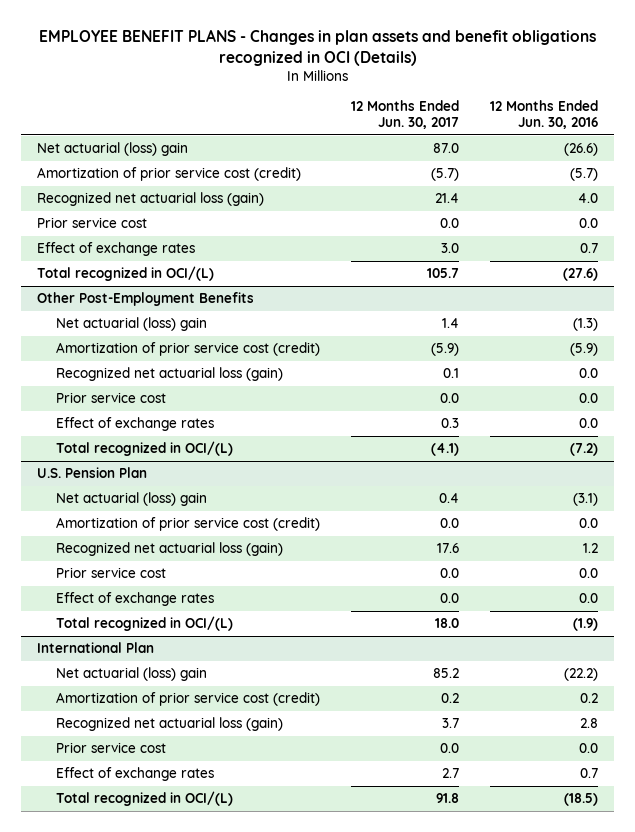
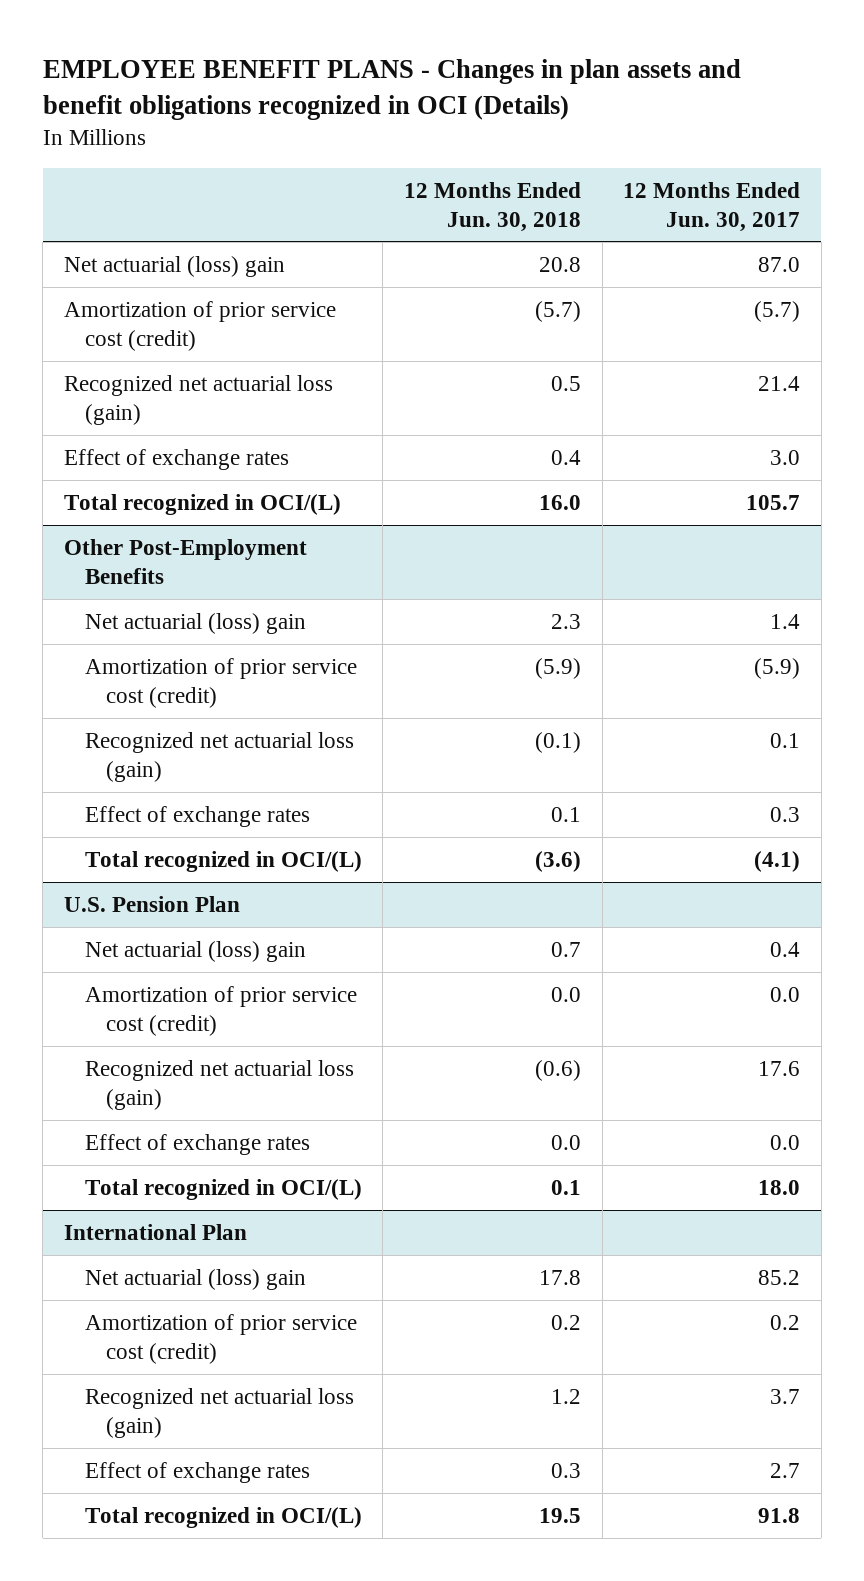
- | 12 Months Ended Jun. 30, 2017 | 12 Months Ended Jun. 30, 2016
+ | 12 Months Ended Jun. 30, 2018 | 12 Months Ended Jun. 30, 2017
- Prior service cost | 0.0 | 0.0
@ Other Post-Employment Benefits
- Prior service cost | 0.0 | 0.0
@ U.S. Pension Plan
- Prior service cost | 0.0 | 0.0
@ International Plan
- Prior service cost | 0.0 | 0.0

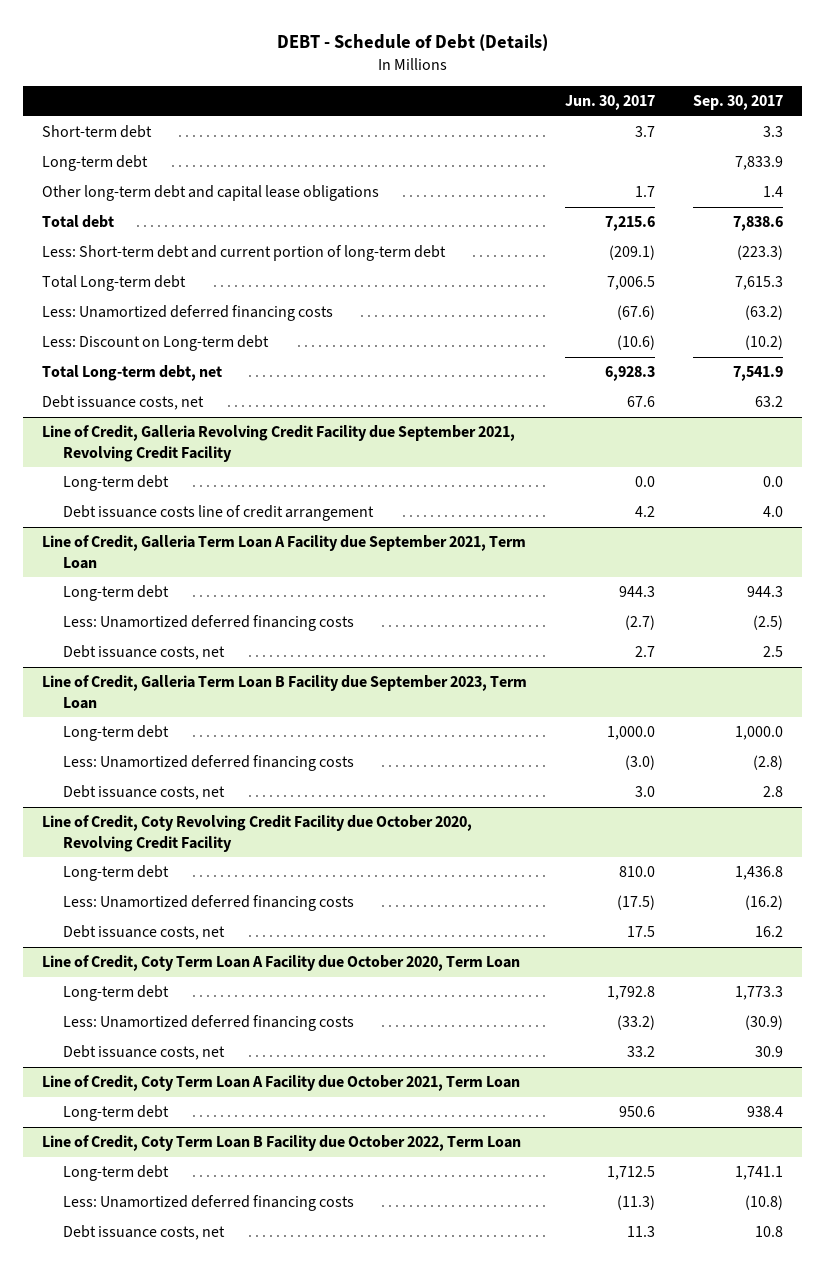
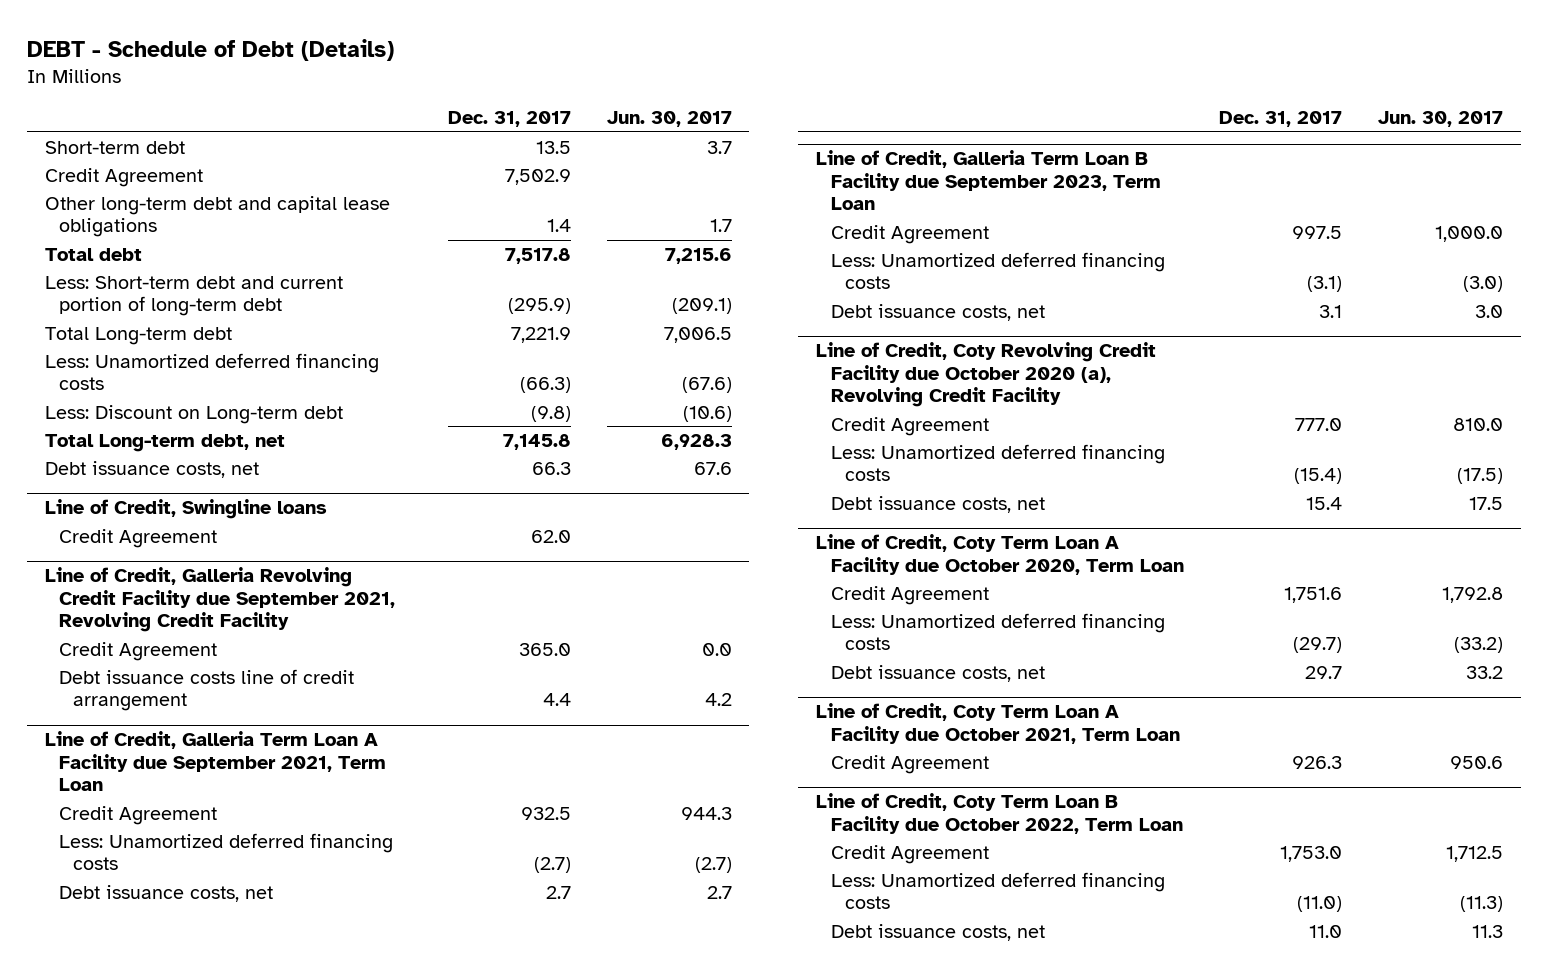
- | Jun. 30, 2017 | Sep. 30, 2017
+ | Dec. 31, 2017 | Jun. 30, 2017
- Long-term debt | | 7,833.9
+ Credit Agreement | 7,502.9 |
+ Line of Credit, Swingline loans
+ Credit Agreement | 62.0 |
@ Line of Credit, Galleria Revolving Credit Facility due September 2021, Revolving Credit Facility
- Long-term debt | 0.0 | 0.0
+ Credit Agreement | 365.0 | 0.0
@ Line of Credit, Galleria Term Loan A Facility due September 2021, Term Loan
- Long-term debt | 944.3 | 944.3
+ Credit Agreement | 932.5 | 944.3
@ Line of Credit, Galleria Term Loan B Facility due September 2023, Term Loan
- Long-term debt | 1,000.0 | 1,000.0
+ Credit Agreement | 997.5 | 1,000.0
- Line of Credit, Coty Revolving Credit Facility due October 2020, Revolving Credit Facility
- Long-term debt | 810.0 | 1,436.8
+ Line of Credit, Coty Revolving Credit Facility due October 2020 (a), Revolving Credit Facility
+ Credit Agreement | 777.0 | 810.0
@ Line of Credit, Coty Term Loan A Facility due October 2020, Term Loan
- Long-term debt | 1,792.8 | 1,773.3
+ Credit Agreement | 1,751.6 | 1,792.8
@ Line of Credit, Coty Term Loan A Facility due October 2021, Term Loan
- Long-term debt | 950.6 | 938.4
+ Credit Agreement | 926.3 | 950.6
@ Line of Credit, Coty Term Loan B Facility due October 2022, Term Loan
- Long-term debt | 1,712.5 | 1,741.1
+ Credit Agreement | 1,753.0 | 1,712.5

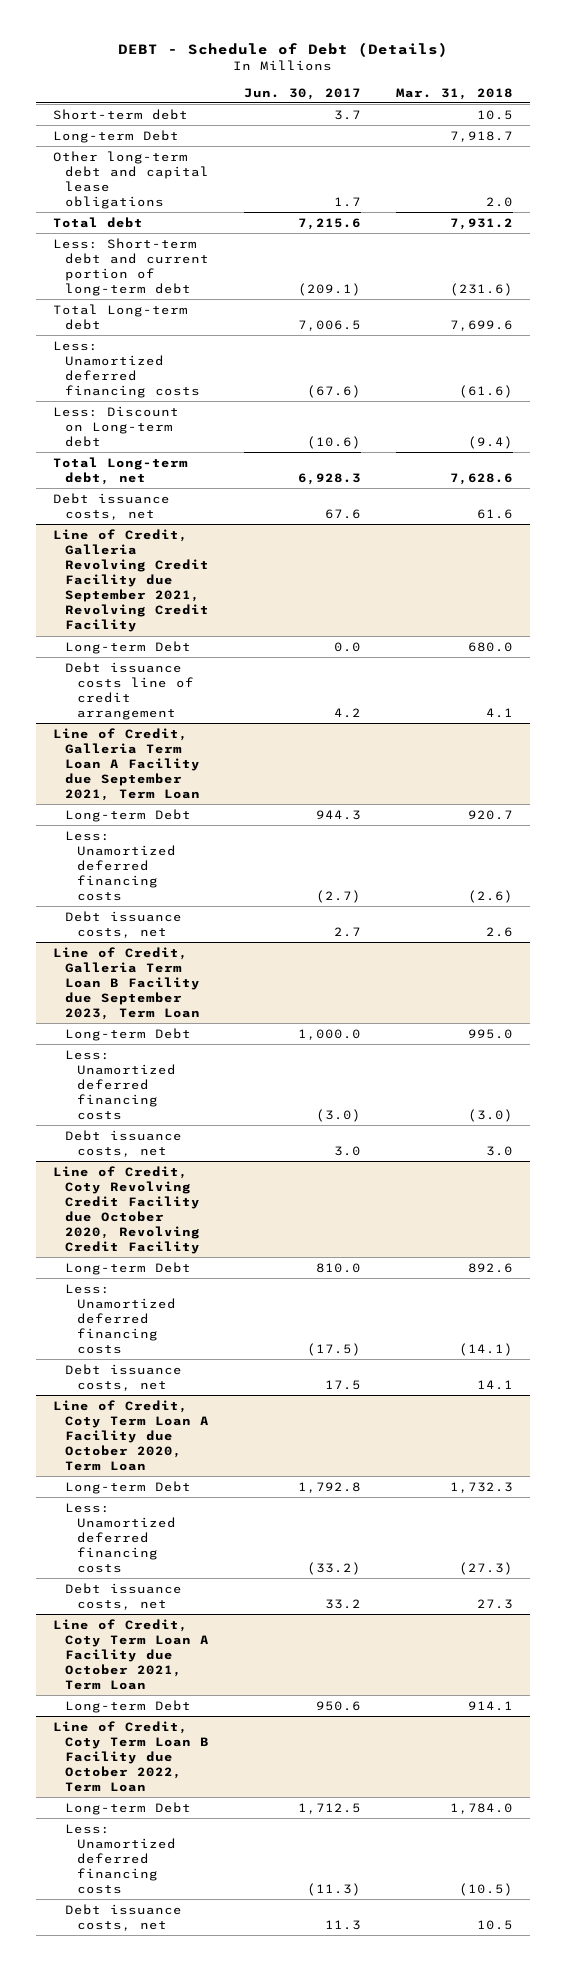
- | Dec. 31, 2017 | Jun. 30, 2017
+ | Jun. 30, 2017 | Mar. 31, 2018
- Credit Agreement | 7,502.9 |
+ Long-term Debt | | 7,918.7
- Line of Credit, Swingline loans
- Credit Agreement | 62.0 |
@ Line of Credit, Galleria Revolving Credit Facility due September 2021, Revolving Credit Facility
- Credit Agreement | 365.0 | 0.0
+ Long-term Debt | 0.0 | 680.0
@ Line of Credit, Galleria Term Loan A Facility due September 2021, Term Loan
- Credit Agreement | 932.5 | 944.3
+ Long-term Debt | 944.3 | 920.7
@ Line of Credit, Galleria Term Loan B Facility due September 2023, Term Loan
- Credit Agreement | 997.5 | 1,000.0
+ Long-term Debt | 1,000.0 | 995.0
- Line of Credit, Coty Revolving Credit Facility due October 2020 (a), Revolving Credit Facility
- Credit Agreement | 777.0 | 810.0
+ Line of Credit, Coty Revolving Credit Facility due October 2020, Revolving Credit Facility
+ Long-term Debt | 810.0 | 892.6
@ Line of Credit, Coty Term Loan A Facility due October 2020, Term Loan
- Credit Agreement | 1,751.6 | 1,792.8
+ Long-term Debt | 1,792.8 | 1,732.3
@ Line of Credit, Coty Term Loan A Facility due October 2021, Term Loan
- Credit Agreement | 926.3 | 950.6
+ Long-term Debt | 950.6 | 914.1
@ Line of Credit, Coty Term Loan B Facility due October 2022, Term Loan
- Credit Agreement | 1,753.0 | 1,712.5
+ Long-term Debt | 1,712.5 | 1,784.0

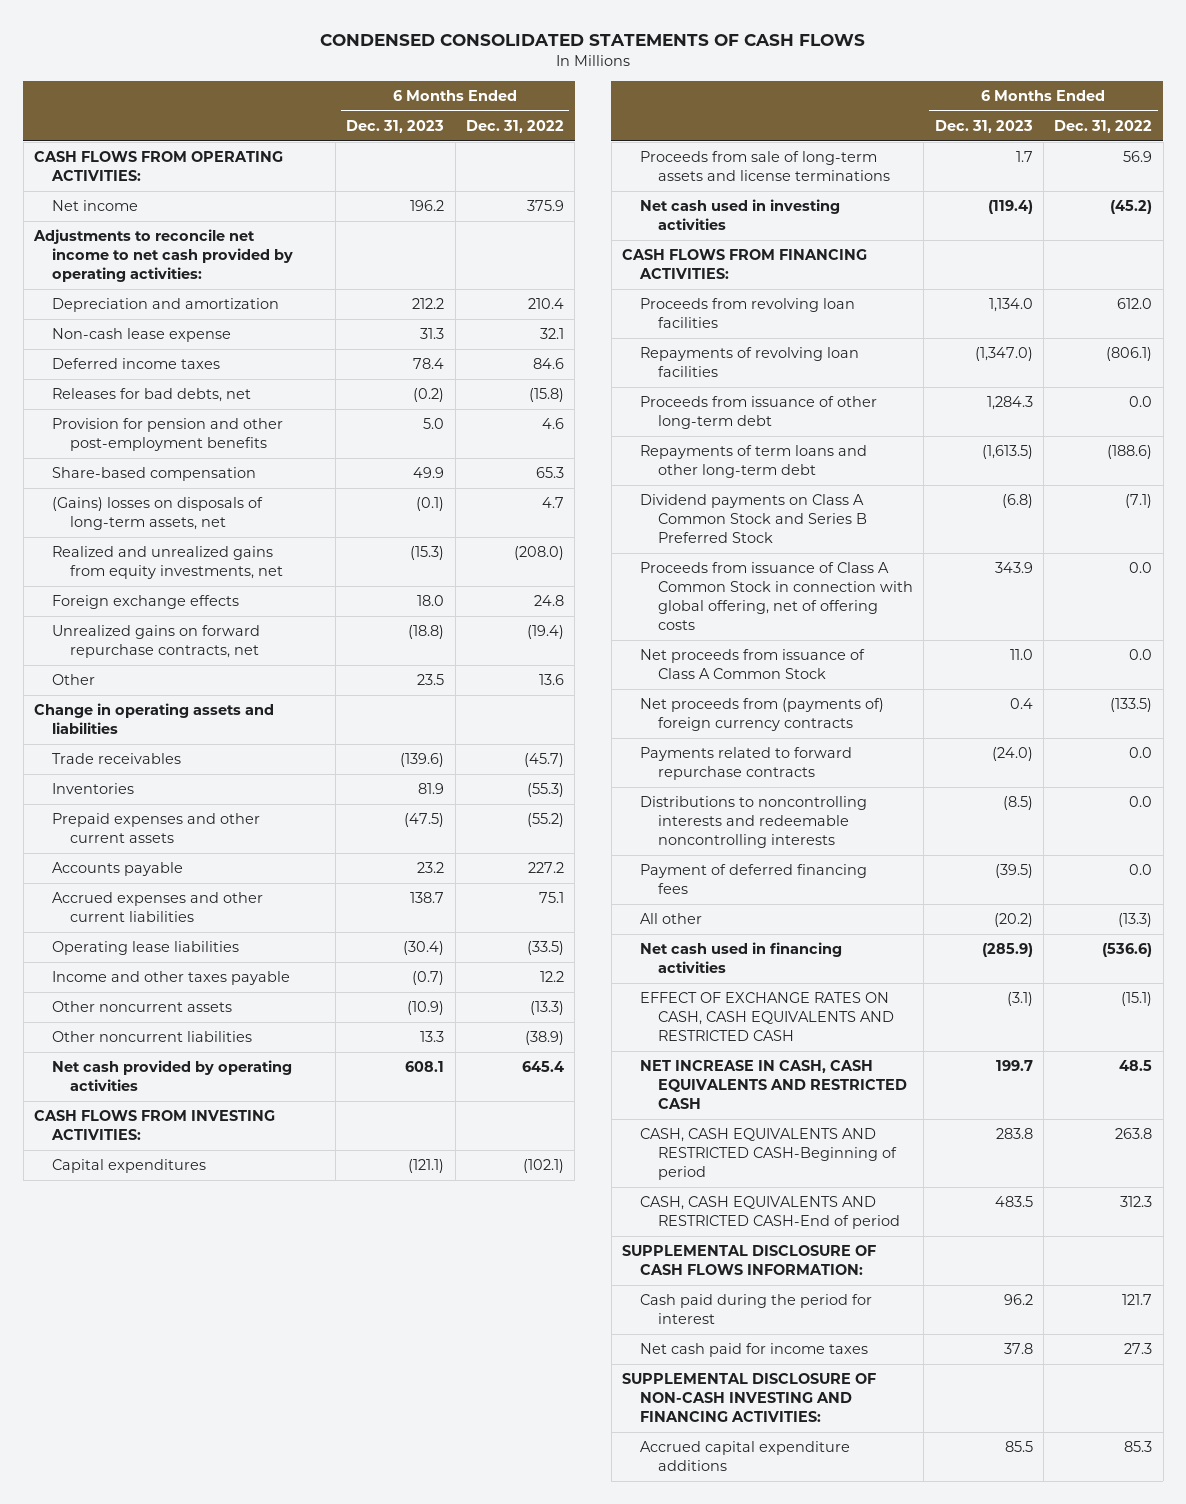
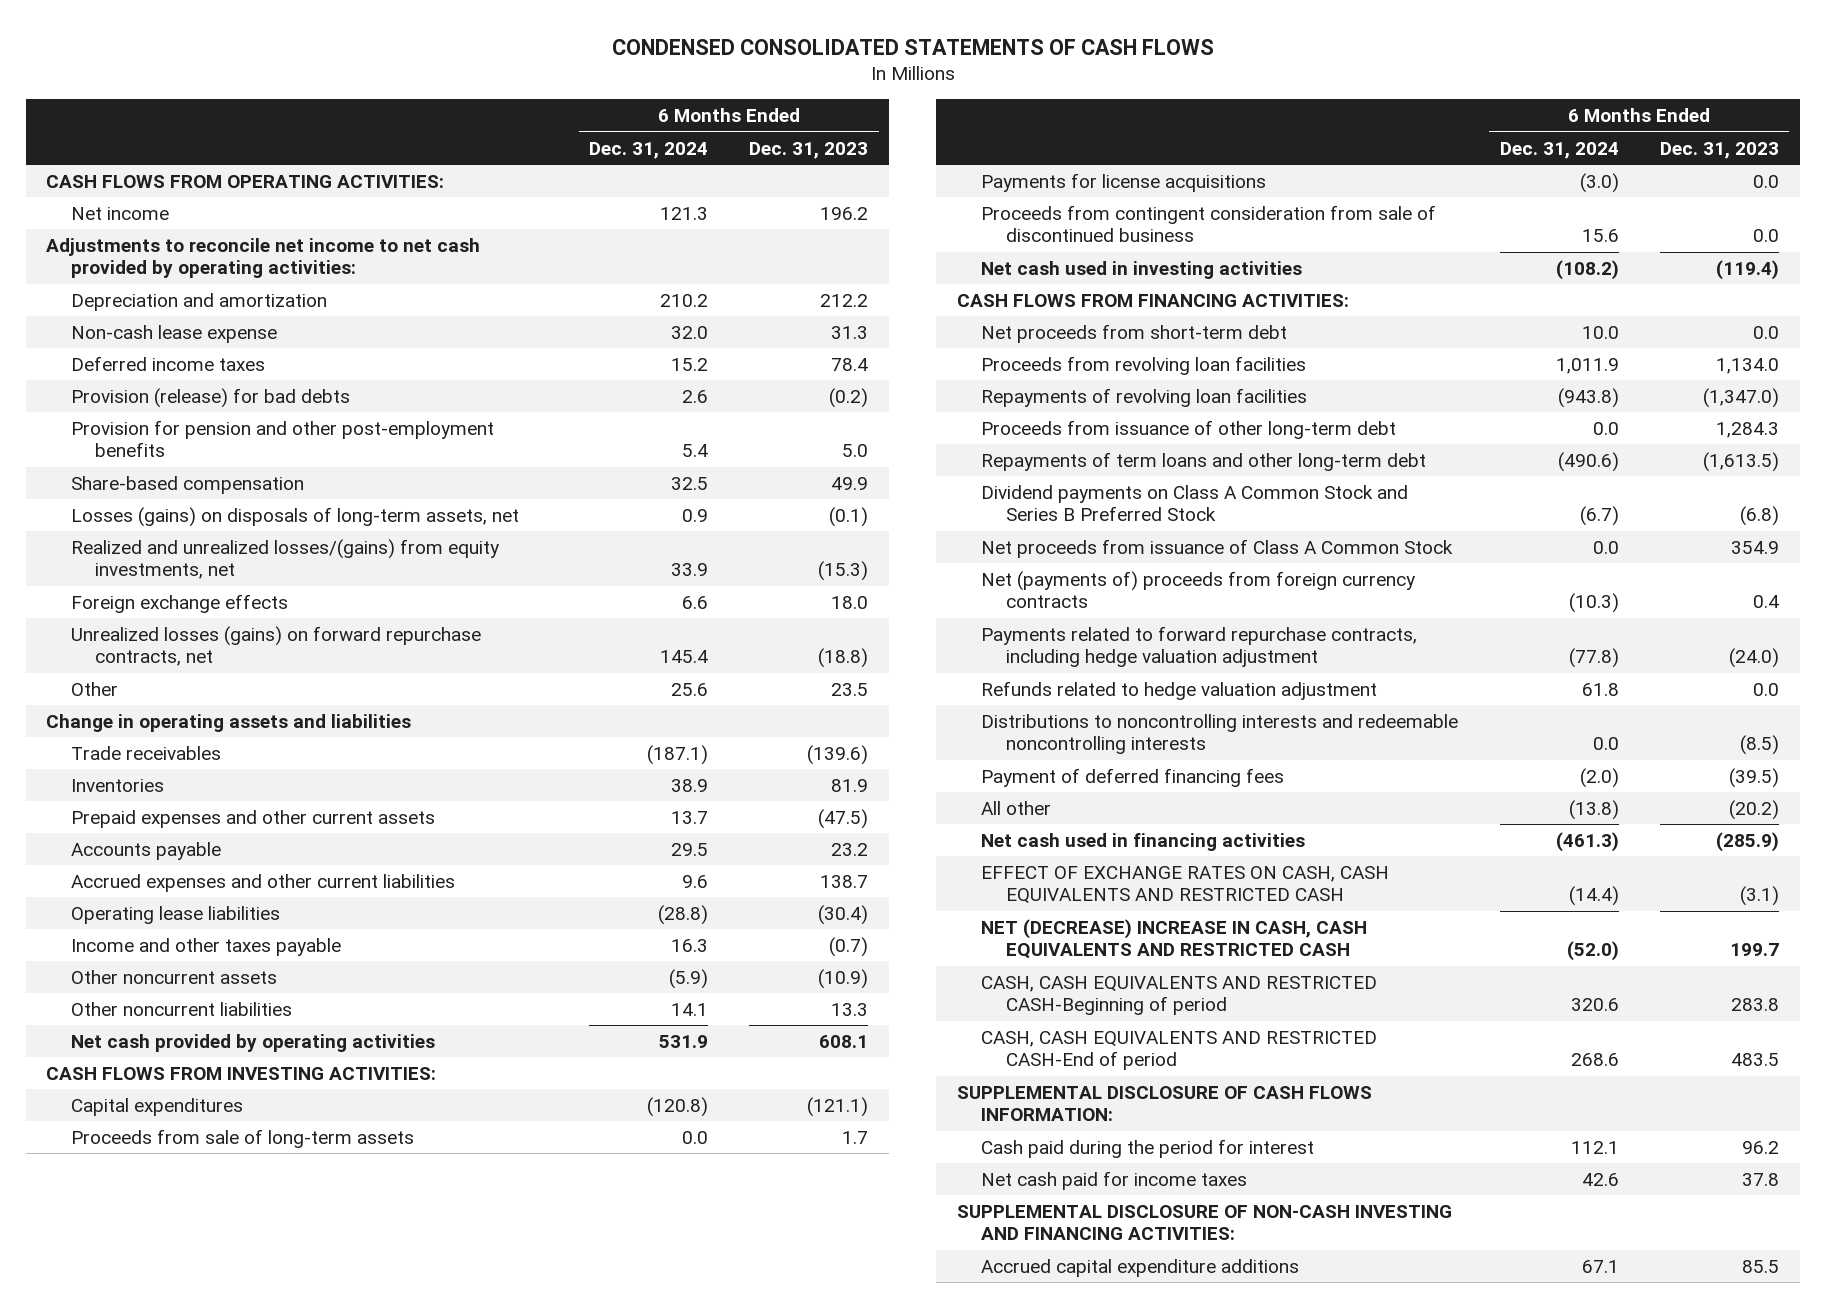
- | 6 Months Ended Dec. 31, 2023 | 6 Months Ended Dec. 31, 2022
+ | 6 Months Ended Dec. 31, 2024 | 6 Months Ended Dec. 31, 2023
- Releases for bad debts, net | (0.2) | (15.8)
+ Provision (release) for bad debts | 2.6 | (0.2)
- (Gains) losses on disposals of long-term assets, net | (0.1) | 4.7
- Realized and unrealized gains from equity investments, net | (15.3) | (208.0)
+ Losses (gains) on disposals of long-term assets, net | 0.9 | (0.1)
+ Realized and unrealized losses/(gains) from equity investments, net | 33.9 | (15.3)
- Unrealized gains on forward repurchase contracts, net | (18.8) | (19.4)
+ Unrealized losses (gains) on forward repurchase contracts, net | 145.4 | (18.8)
- Proceeds from sale of long-term assets and license terminations | 1.7 | 56.9
+ Proceeds from sale of long-term assets | 0.0 | 1.7
+ Payments for license acquisitions | (3.0) | 0.0
+ Proceeds from contingent consideration from sale of discontinued business | 15.6 | 0.0
+ Net proceeds from short-term debt | 10.0 | 0.0
- Proceeds from issuance of Class A Common Stock in connection with global offering, net of offering costs | 343.9 | 0.0
- Net proceeds from issuance of Class A Common Stock | 11.0 | 0.0
- Net proceeds from (payments of) foreign currency contracts | 0.4 | (133.5)
- Payments related to forward repurchase contracts | (24.0) | 0.0
+ Net proceeds from issuance of Class A Common Stock | 0.0 | 354.9
+ Net (payments of) proceeds from foreign currency contracts | (10.3) | 0.4
+ Payments related to forward repurchase contracts, including hedge valuation adjustment | (77.8) | (24.0)
+ Refunds related to hedge valuation adjustment | 61.8 | 0.0
- NET INCREASE IN CASH, CASH EQUIVALENTS AND RESTRICTED CASH | 199.7 | 48.5
+ NET (DECREASE) INCREASE IN CASH, CASH EQUIVALENTS AND RESTRICTED CASH | (52.0) | 199.7

